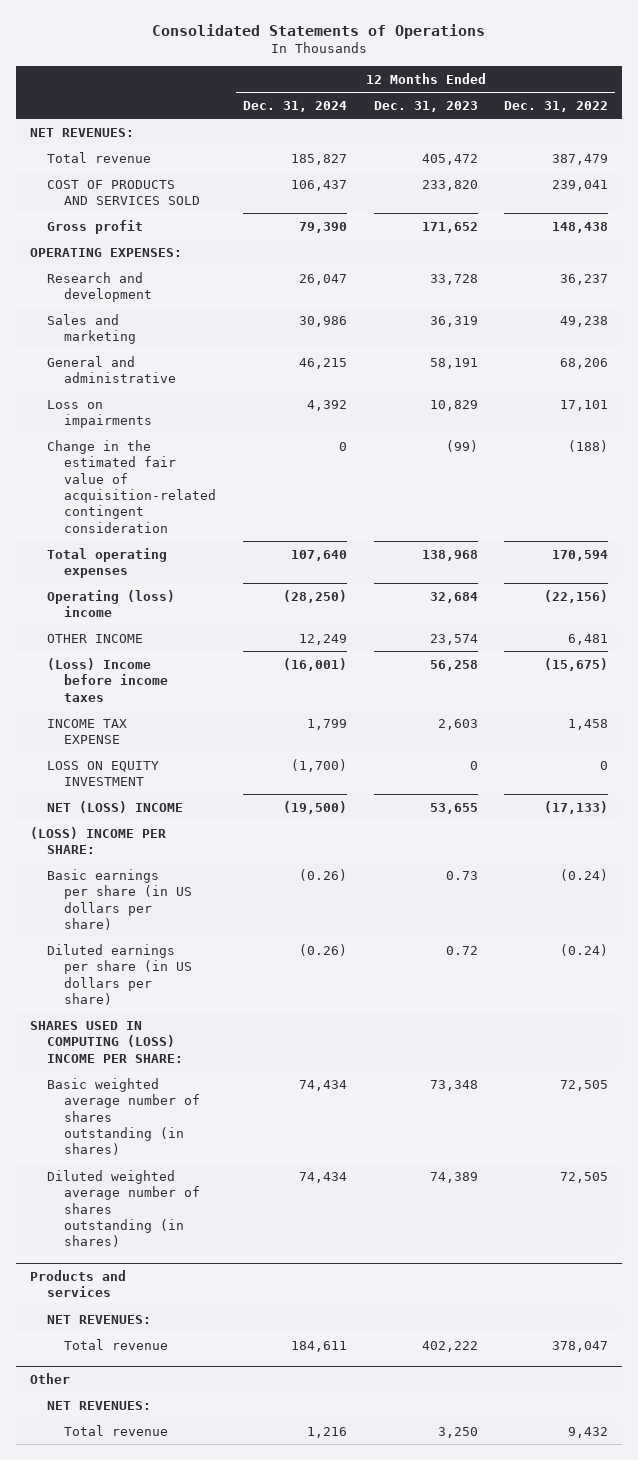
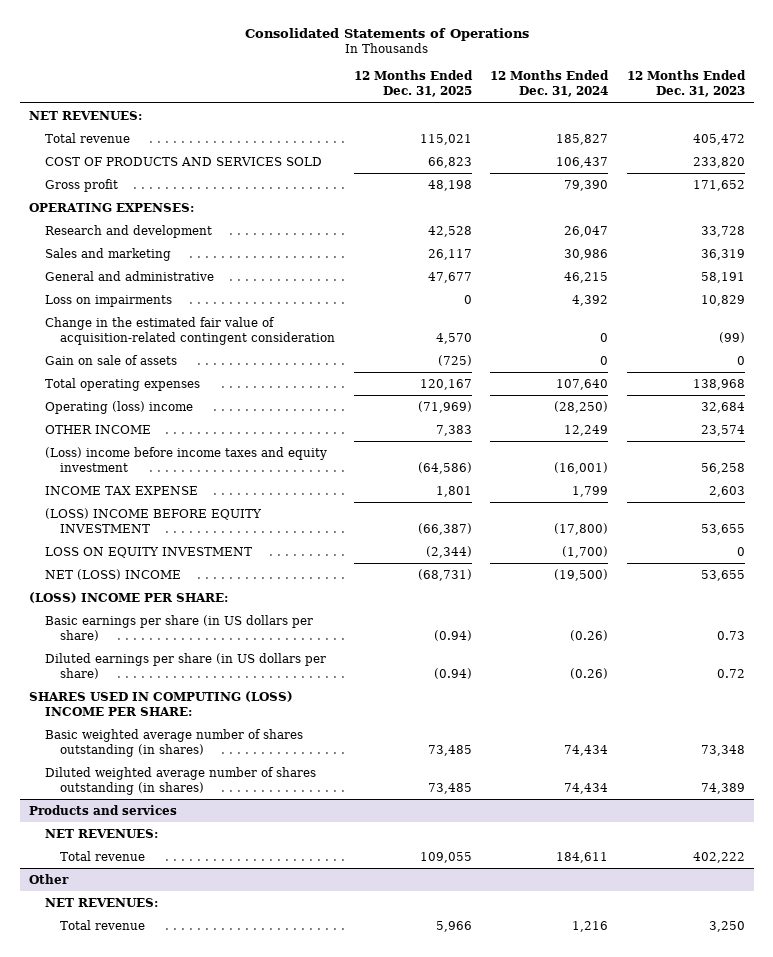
- | 12 Months Ended Dec. 31, 2024 | 12 Months Ended Dec. 31, 2023 | 12 Months Ended Dec. 31, 2022
+ | 12 Months Ended Dec. 31, 2025 | 12 Months Ended Dec. 31, 2024 | 12 Months Ended Dec. 31, 2023
+ Gain on sale of assets | (725) | 0 | 0
- (Loss) Income before income taxes | (16,001) | 56,258 | (15,675)
+ (Loss) income before income taxes and equity investment | (64,586) | (16,001) | 56,258
+ (LOSS) INCOME BEFORE EQUITY INVESTMENT | (66,387) | (17,800) | 53,655

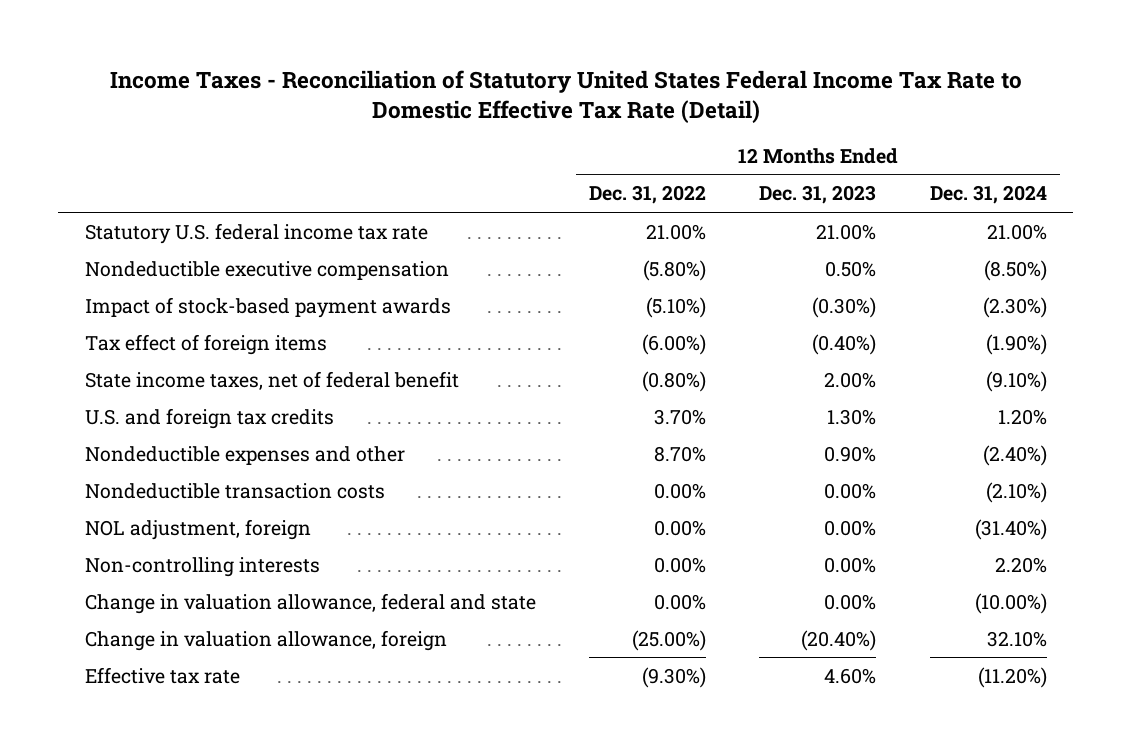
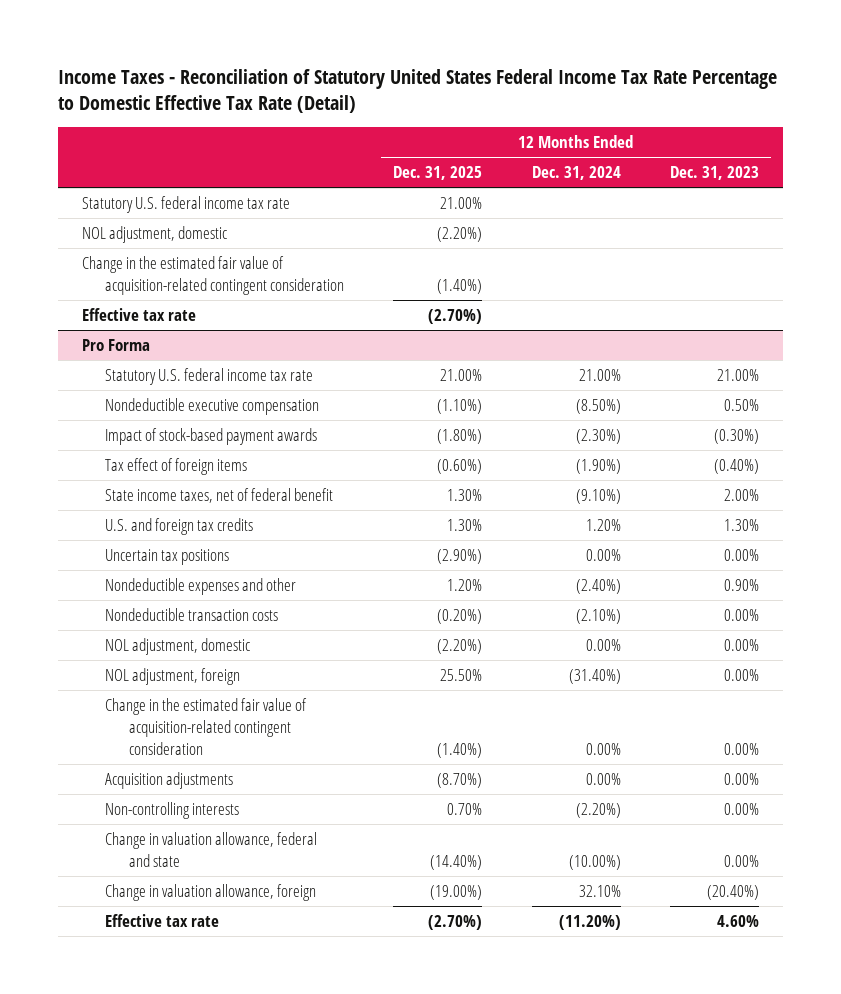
- Income Taxes - Reconciliation of Statutory United States Federal Income Tax Rate to Domestic Effective Tax Rate (Detail)
+ Income Taxes - Reconciliation of Statutory United States Federal Income Tax Rate Percentage to Domestic Effective Tax Rate (Detail)
- | 12 Months Ended Dec. 31, 2022 | 12 Months Ended Dec. 31, 2023 | 12 Months Ended Dec. 31, 2024
+ | 12 Months Ended Dec. 31, 2025 | 12 Months Ended Dec. 31, 2024 | 12 Months Ended Dec. 31, 2023
+ Statutory U.S. federal income tax rate | 21.00% | |
+ NOL adjustment, domestic | (2.20%) | |
+ Change in the estimated fair value of acquisition-related contingent consideration | (1.40%) | |
+ Effective tax rate | (2.70%) | |
+ Pro Forma
+ Uncertain tax positions | (2.90%) | 0.00% | 0.00%
+ NOL adjustment, domestic | (2.20%) | 0.00% | 0.00%
- Non-controlling interests | 0.00% | 0.00% | 2.20%
+ Change in the estimated fair value of acquisition-related contingent consideration | (1.40%) | 0.00% | 0.00%
+ Acquisition adjustments | (8.70%) | 0.00% | 0.00%
+ Non-controlling interests | 0.70% | (2.20%) | 0.00%

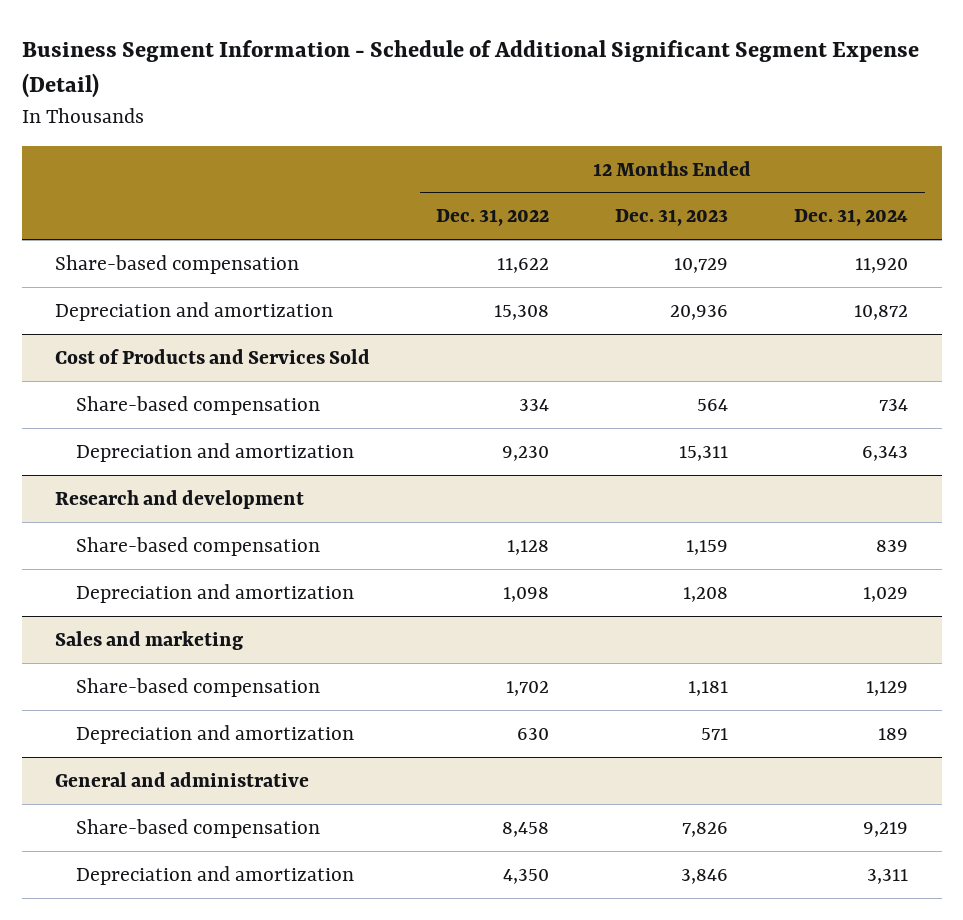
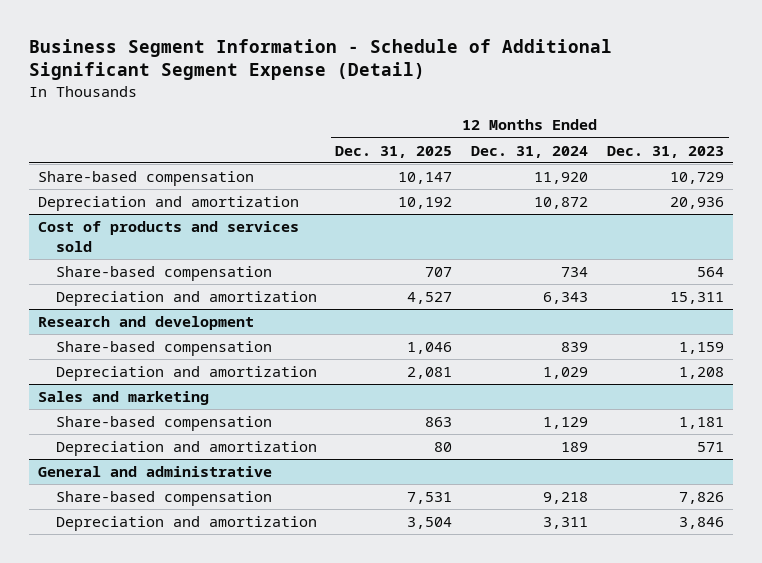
- | 12 Months Ended Dec. 31, 2022 | 12 Months Ended Dec. 31, 2023 | 12 Months Ended Dec. 31, 2024
+ | 12 Months Ended Dec. 31, 2025 | 12 Months Ended Dec. 31, 2024 | 12 Months Ended Dec. 31, 2023
- Cost of Products and Services Sold
+ Cost of products and services sold
@ General and administrative
- Share-based compensation | 8,458 | 7,826 | 9,219
+ Share-based compensation | 7,531 | 9,218 | 7,826

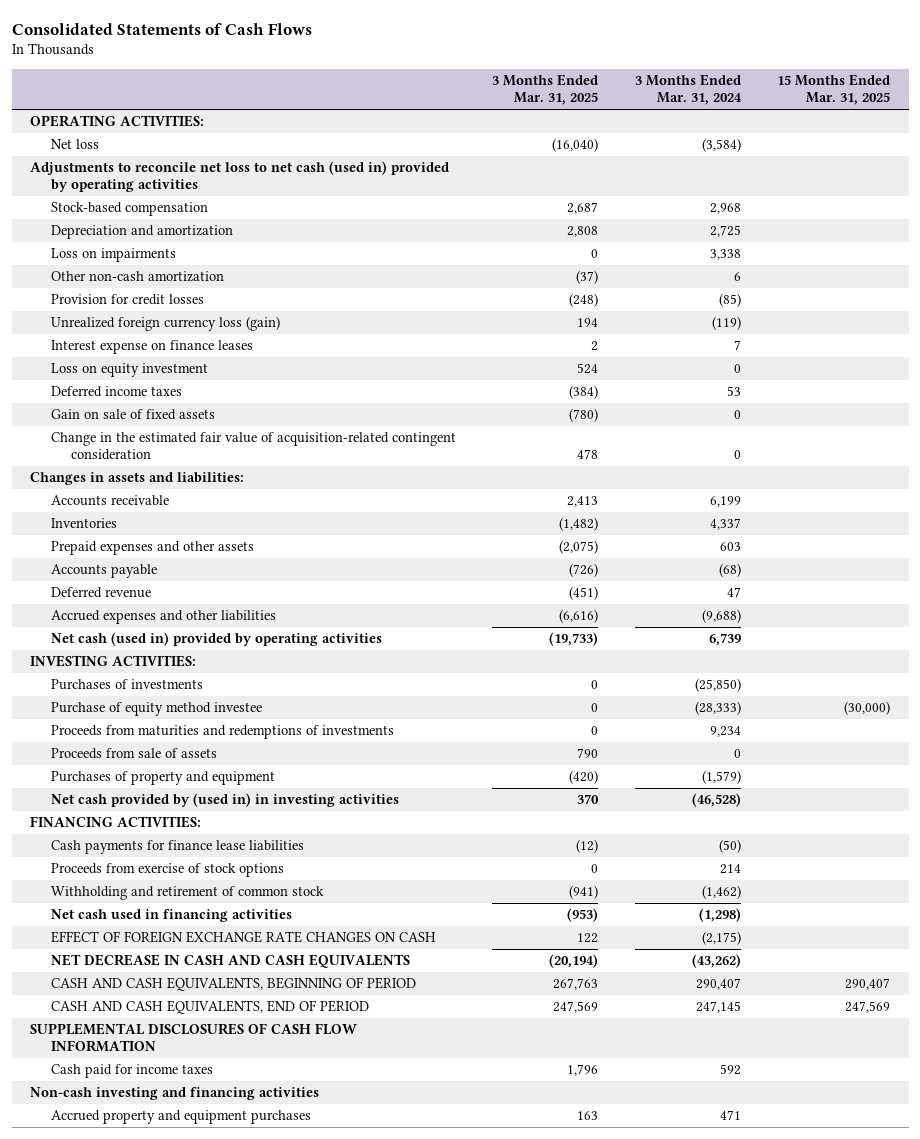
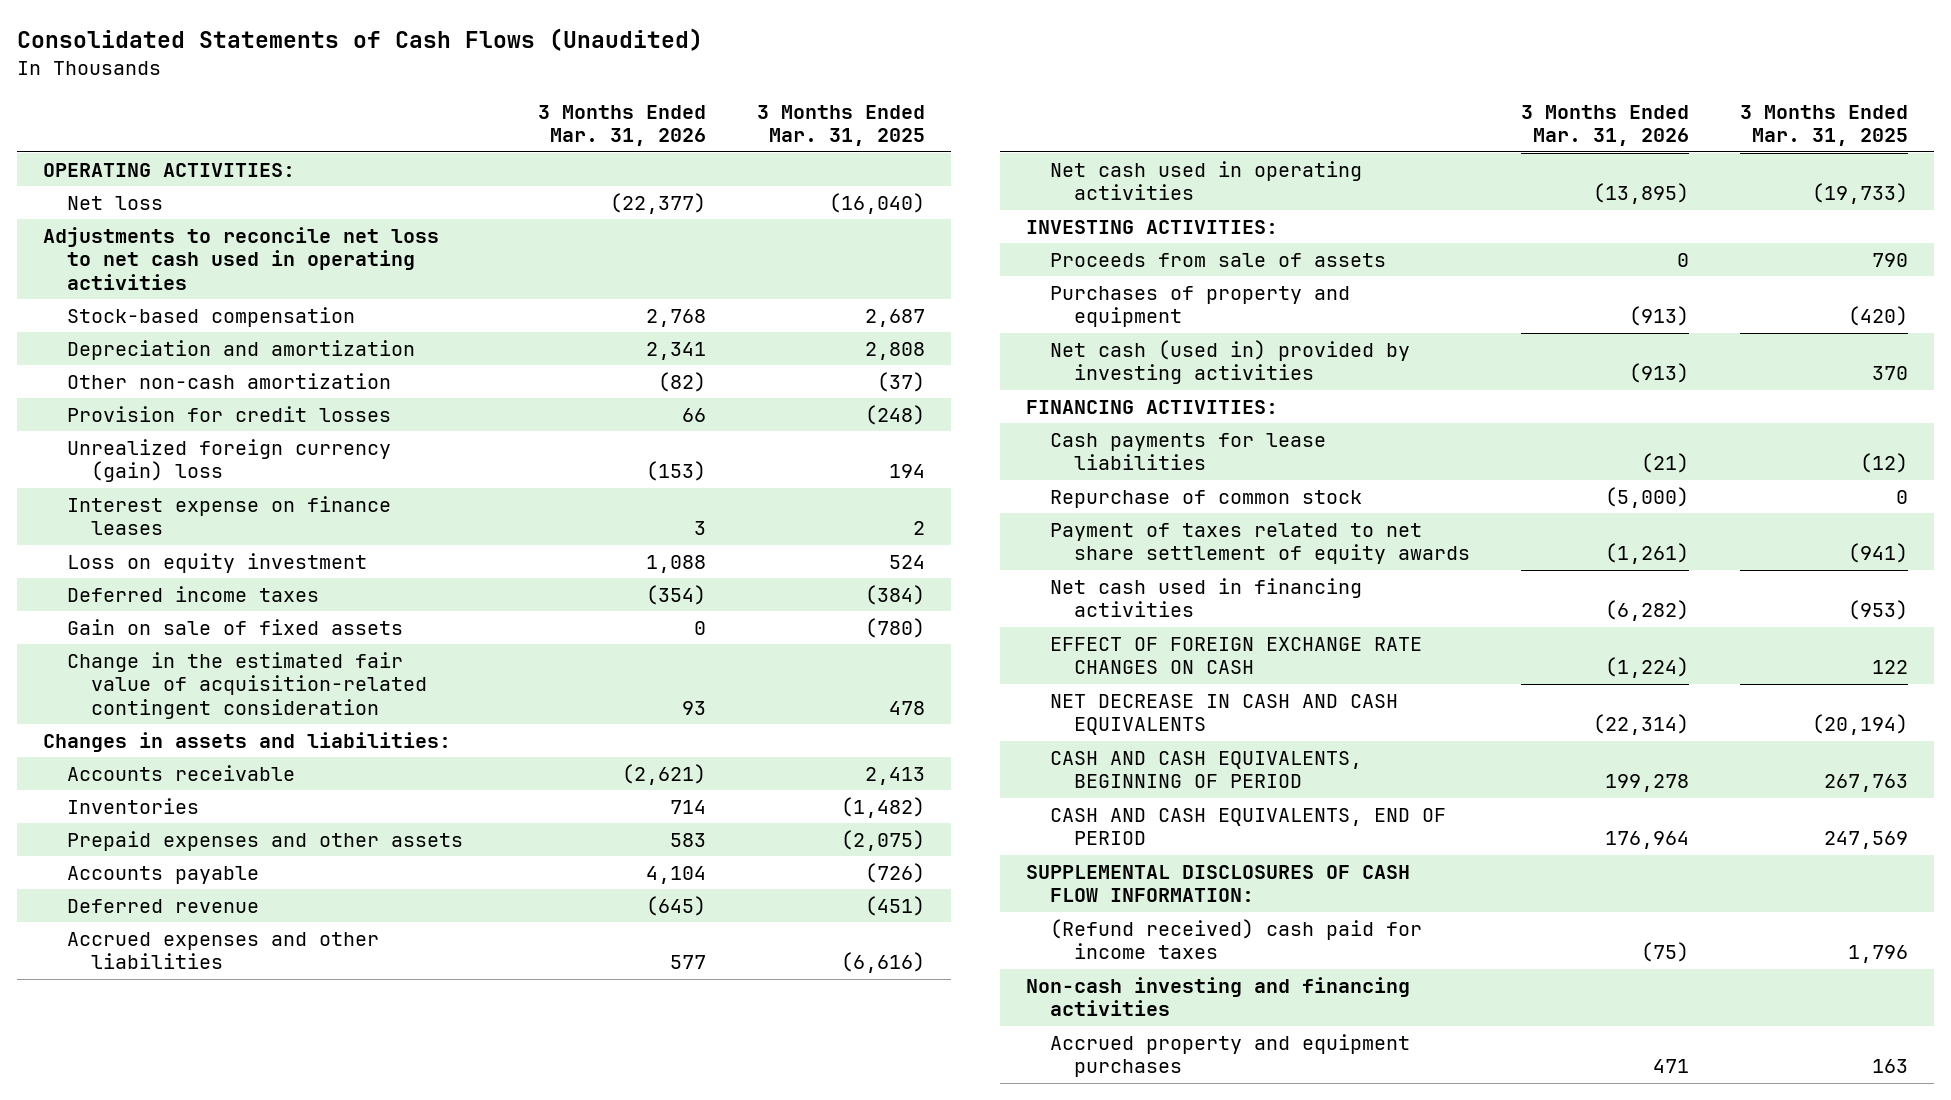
- Consolidated Statements of Cash Flows
+ Consolidated Statements of Cash Flows (Unaudited)
- | 3 Months Ended Mar. 31, 2025 | 3 Months Ended Mar. 31, 2024 | 15 Months Ended Mar. 31, 2025
+ | 3 Months Ended Mar. 31, 2026 | 3 Months Ended Mar. 31, 2025
- Adjustments to reconcile net loss to net cash (used in) provided by operating activities
+ Adjustments to reconcile net loss to net cash used in operating activities
- Loss on impairments | 0 | 3,338 |
- Unrealized foreign currency loss (gain) | 194 | (119) |
+ Unrealized foreign currency (gain) loss | (153) | 194
- Net cash (used in) provided by operating activities | (19,733) | 6,739 |
+ Net cash used in operating activities | (13,895) | (19,733)
- Purchases of investments | 0 | (25,850) |
- Purchase of equity method investee | 0 | (28,333) | (30,000)
- Proceeds from maturities and redemptions of investments | 0 | 9,234 |
- Net cash provided by (used in) in investing activities | 370 | (46,528) |
+ Net cash (used in) provided by investing activities | (913) | 370
- Cash payments for finance lease liabilities | (12) | (50) |
- Proceeds from exercise of stock options | 0 | 214 |
- Withholding and retirement of common stock | (941) | (1,462) |
+ Cash payments for lease liabilities | (21) | (12)
+ Repurchase of common stock | (5,000) | 0
+ Payment of taxes related to net share settlement of equity awards | (1,261) | (941)
- SUPPLEMENTAL DISCLOSURES OF CASH FLOW INFORMATION
- Cash paid for income taxes | 1,796 | 592 |
+ SUPPLEMENTAL DISCLOSURES OF CASH FLOW INFORMATION:
+ (Refund received) cash paid for income taxes | (75) | 1,796

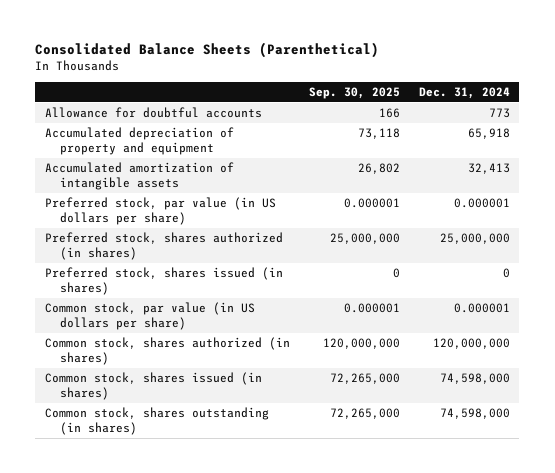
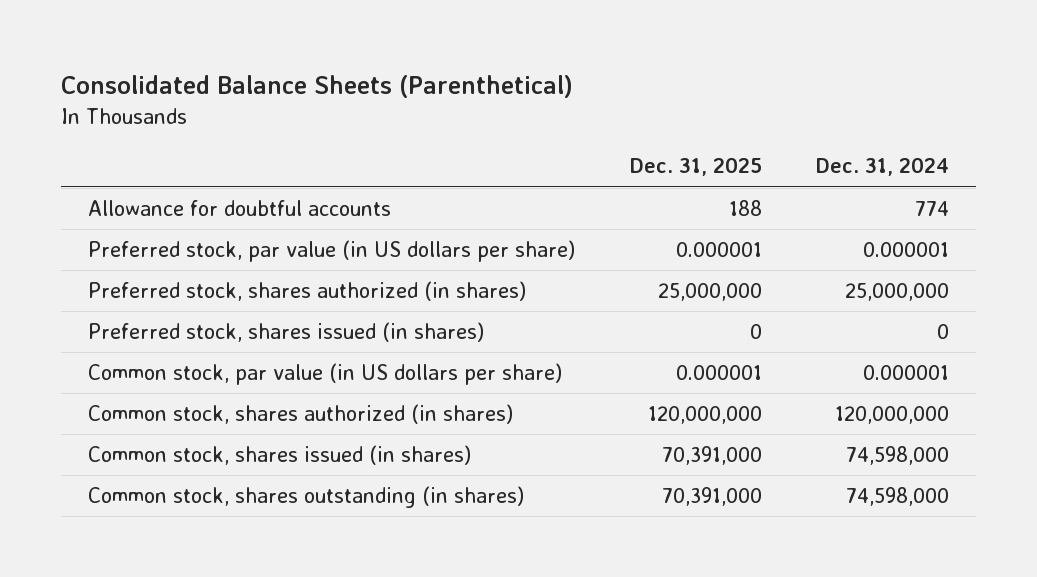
- | Sep. 30, 2025 | Dec. 31, 2024
+ | Dec. 31, 2025 | Dec. 31, 2024
- Allowance for doubtful accounts | 166 | 773
- Accumulated depreciation of property and equipment | 73,118 | 65,918
- Accumulated amortization of intangible assets | 26,802 | 32,413
+ Allowance for doubtful accounts | 188 | 774

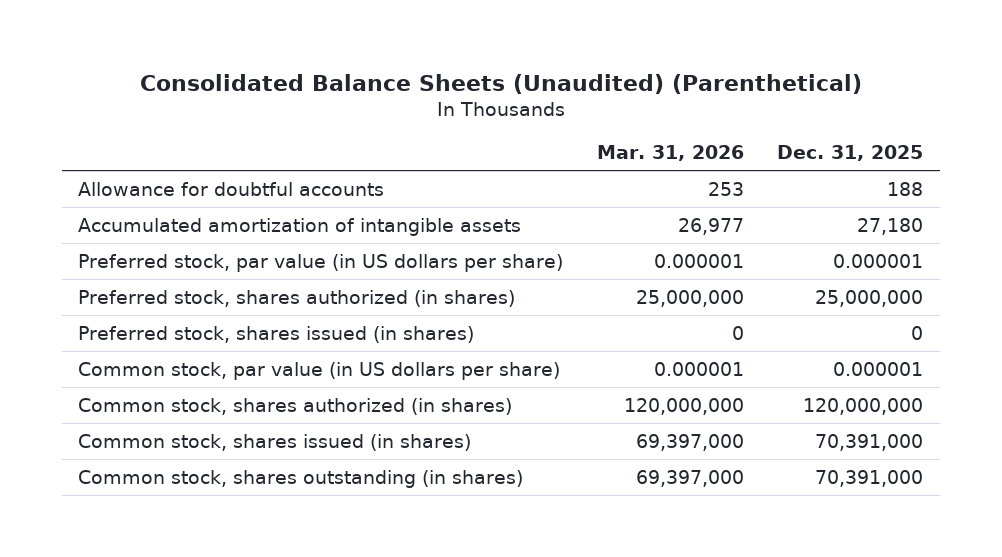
- Consolidated Balance Sheets (Parenthetical)
+ Consolidated Balance Sheets (Unaudited) (Parenthetical)
- | Dec. 31, 2025 | Dec. 31, 2024
+ | Mar. 31, 2026 | Dec. 31, 2025
+ Accumulated amortization of intangible assets | 26,977 | 27,180

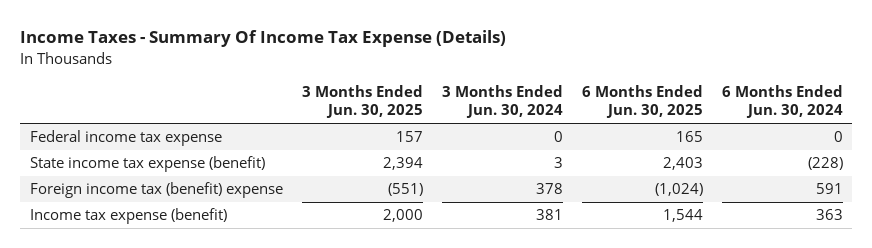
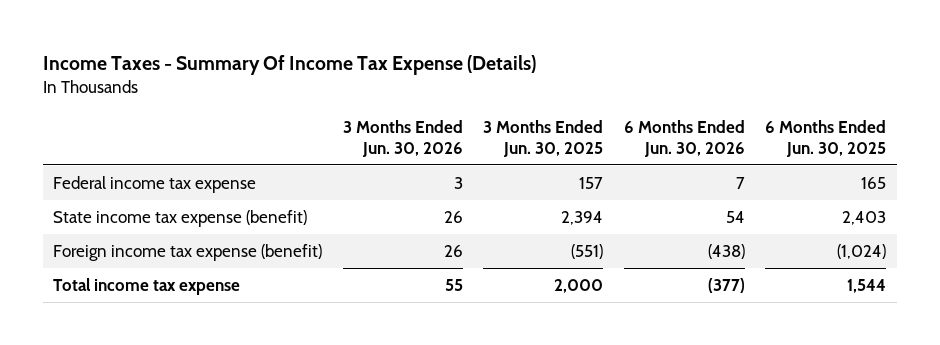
- | 3 Months Ended Jun. 30, 2025 | 3 Months Ended Jun. 30, 2024 | 6 Months Ended Jun. 30, 2025 | 6 Months Ended Jun. 30, 2024
+ | 3 Months Ended Jun. 30, 2026 | 3 Months Ended Jun. 30, 2025 | 6 Months Ended Jun. 30, 2026 | 6 Months Ended Jun. 30, 2025
- Foreign income tax (benefit) expense | (551) | 378 | (1,024) | 591
- Income tax expense (benefit) | 2,000 | 381 | 1,544 | 363
+ Foreign income tax expense (benefit) | 26 | (551) | (438) | (1,024)
+ Total income tax expense | 55 | 2,000 | (377) | 1,544

